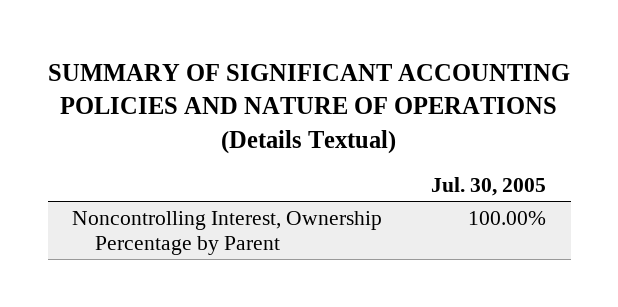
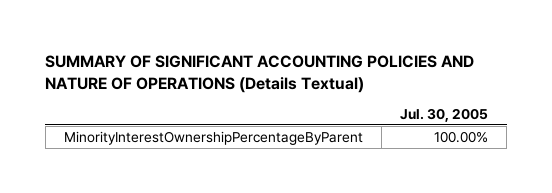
- Noncontrolling Interest, Ownership Percentage by Parent | 100.00%
+ MinorityInterestOwnershipPercentageByParent | 100.00%

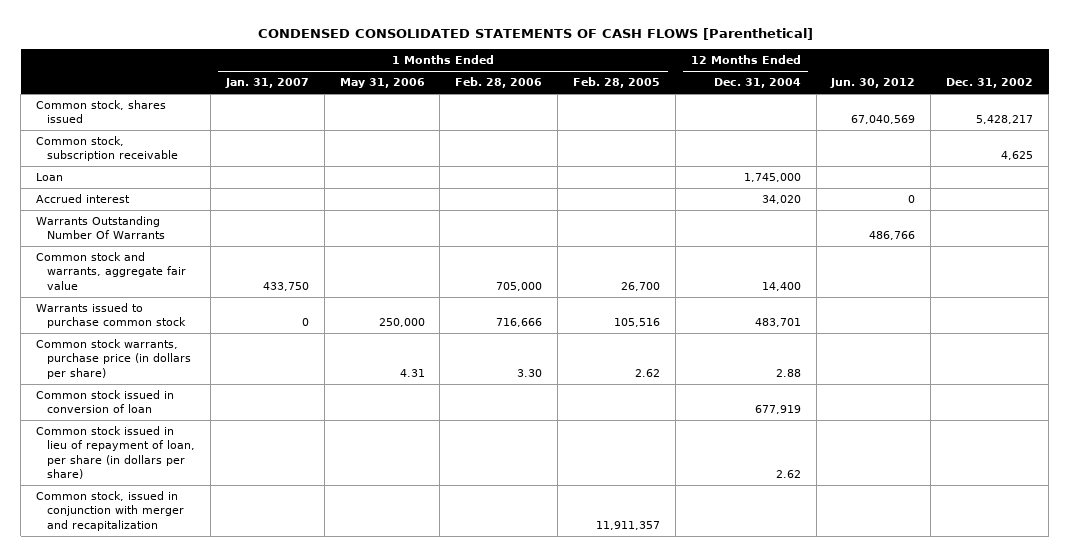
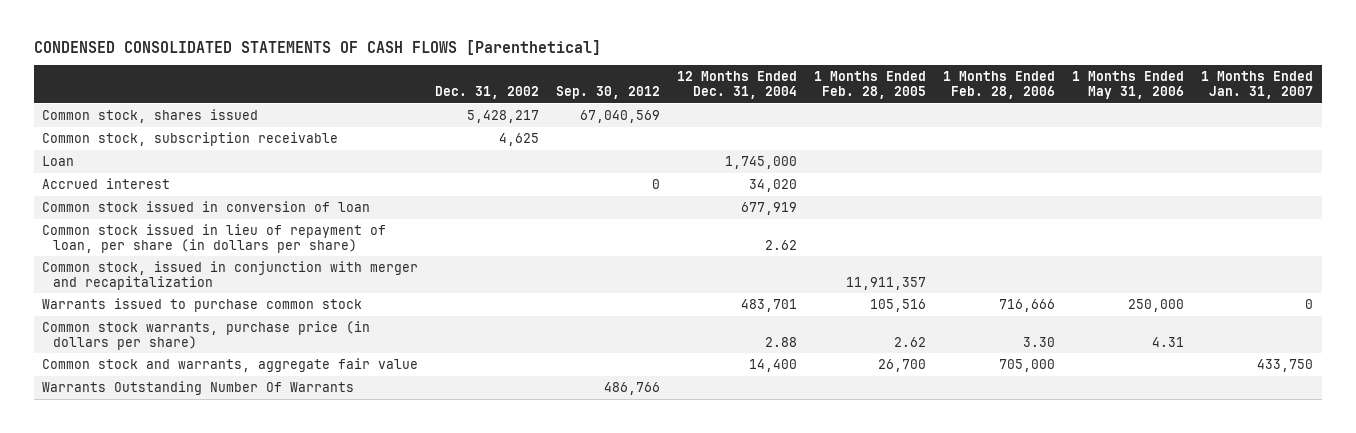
- | 1 Months Ended Jan. 31, 2007 | 1 Months Ended May 31, 2006 | 1 Months Ended Feb. 28, 2006 | 1 Months Ended Feb. 28, 2005 | 12 Months Ended Dec. 31, 2004 | Jun. 30, 2012 | Dec. 31, 2002
+ | Dec. 31, 2002 | Sep. 30, 2012 | 12 Months Ended Dec. 31, 2004 | 1 Months Ended Feb. 28, 2005 | 1 Months Ended Feb. 28, 2006 | 1 Months Ended May 31, 2006 | 1 Months Ended Jan. 31, 2007
moved down: Warrants issued to purchase common stock | | | 483,701 | 105,516 | 716,666 | 250,000 | 0
moved down: Common stock warrants, purchase price (in dollars per share) | | | 2.88 | 2.62 | 3.30 | 4.31 |
moved down: Common stock and warrants, aggregate fair value | | | 14,400 | 26,700 | 705,000 | | 433,750
moved down: Warrants Outstanding Number Of Warrants | | 486,766 | | | | |

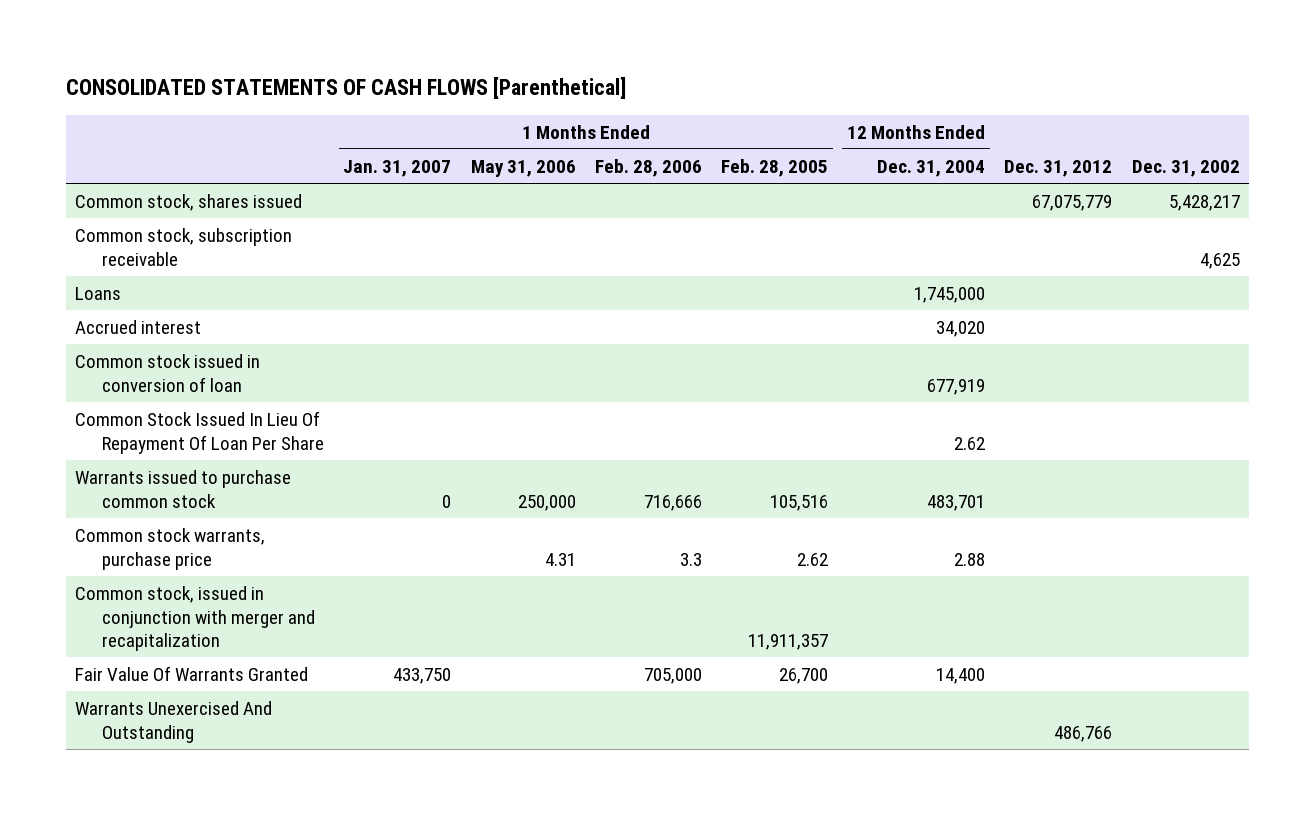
- CONDENSED CONSOLIDATED STATEMENTS OF CASH FLOWS [Parenthetical]
+ CONSOLIDATED STATEMENTS OF CASH FLOWS [Parenthetical]
- | Dec. 31, 2002 | Sep. 30, 2012 | 12 Months Ended Dec. 31, 2004 | 1 Months Ended Feb. 28, 2005 | 1 Months Ended Feb. 28, 2006 | 1 Months Ended May 31, 2006 | 1 Months Ended Jan. 31, 2007
+ | 1 Months Ended Jan. 31, 2007 | 1 Months Ended May 31, 2006 | 1 Months Ended Feb. 28, 2006 | 1 Months Ended Feb. 28, 2005 | 12 Months Ended Dec. 31, 2004 | Dec. 31, 2012 | Dec. 31, 2002
- Loan | | | 1,745,000 | | | |
+ Loans | | | | | 1,745,000 | |
- Common stock issued in lieu of repayment of loan, per share (in dollars per share) | | | 2.62 | | | |
+ Common Stock Issued In Lieu Of Repayment Of Loan Per Share | | | | | 2.62 | |
- Common stock warrants, purchase price (in dollars per share) | | | 2.88 | 2.62 | 3.30 | 4.31 |
- Common stock and warrants, aggregate fair value | | | 14,400 | 26,700 | 705,000 | | 433,750
- Warrants Outstanding Number Of Warrants | | 486,766 | | | | |
+ Common stock warrants, purchase price | | 4.31 | 3.3 | 2.62 | 2.88 | |
moved down: Common stock, issued in conjunction with merger and recapitalization | | | | 11,911,357 | | |
+ Fair Value Of Warrants Granted | 433,750 | | 705,000 | 26,700 | 14,400 | |
+ Warrants Unexercised And Outstanding | | | | | | 486,766 |

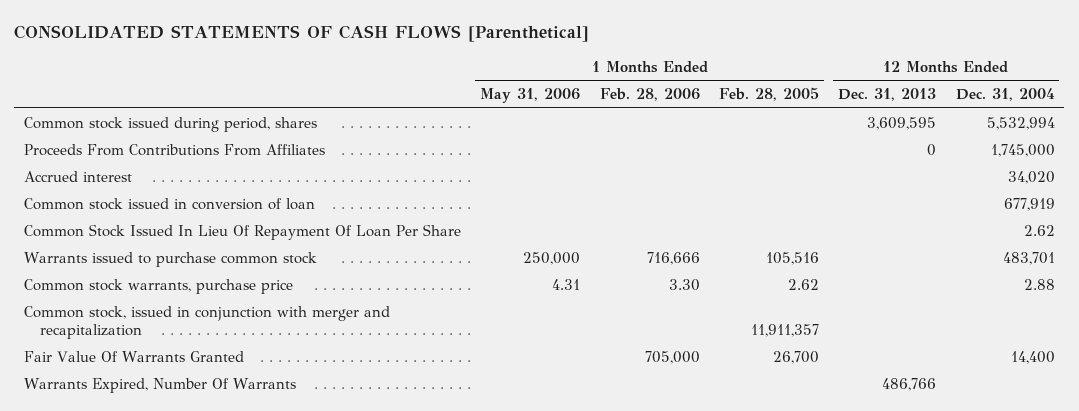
- | 1 Months Ended Jan. 31, 2007 | 1 Months Ended May 31, 2006 | 1 Months Ended Feb. 28, 2006 | 1 Months Ended Feb. 28, 2005 | 12 Months Ended Dec. 31, 2004 | Dec. 31, 2012 | Dec. 31, 2002
+ | 1 Months Ended May 31, 2006 | 1 Months Ended Feb. 28, 2006 | 1 Months Ended Feb. 28, 2005 | 12 Months Ended Dec. 31, 2013 | 12 Months Ended Dec. 31, 2004
- Common stock, shares issued | | | | | | 67,075,779 | 5,428,217
- Common stock, subscription receivable | | | | | | | 4,625
- Loans | | | | | 1,745,000 | |
+ Common stock issued during period, shares | | | | 3,609,595 | 5,532,994
+ Proceeds From Contributions From Affiliates | | | | 0 | 1,745,000
- Common stock warrants, purchase price | | 4.31 | 3.3 | 2.62 | 2.88 | |
+ Common stock warrants, purchase price | 4.31 | 3.30 | 2.62 | | 2.88
- Warrants Unexercised And Outstanding | | | | | | 486,766 |
+ Warrants Expired, Number Of Warrants | | | | 486,766 |

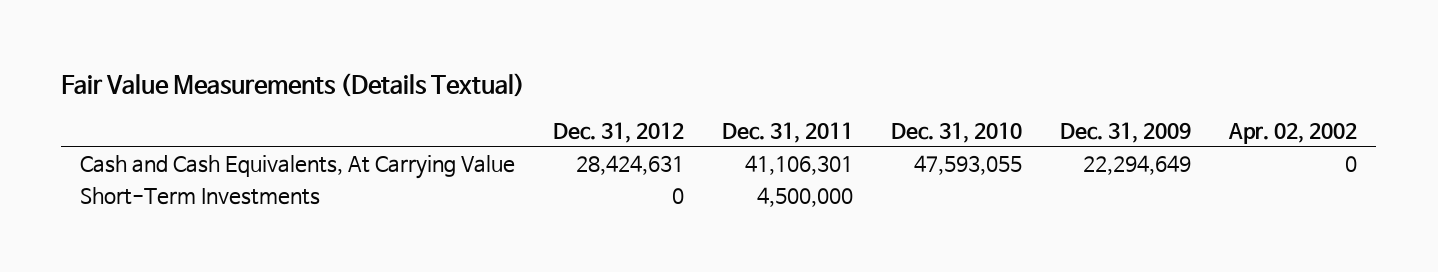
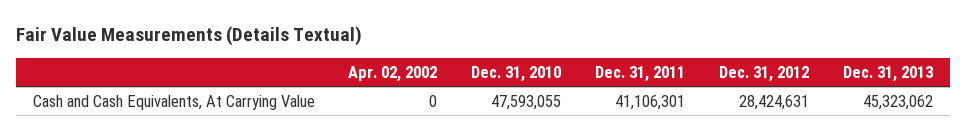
- | Dec. 31, 2012 | Dec. 31, 2011 | Dec. 31, 2010 | Dec. 31, 2009 | Apr. 02, 2002
+ | Apr. 02, 2002 | Dec. 31, 2010 | Dec. 31, 2011 | Dec. 31, 2012 | Dec. 31, 2013
- Short-Term Investments | 0 | 4,500,000 | | |

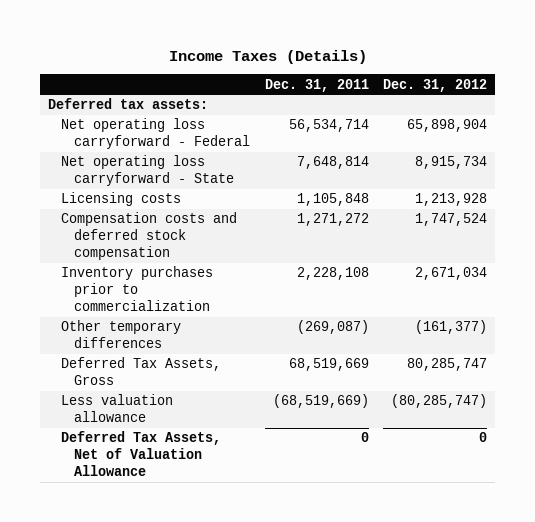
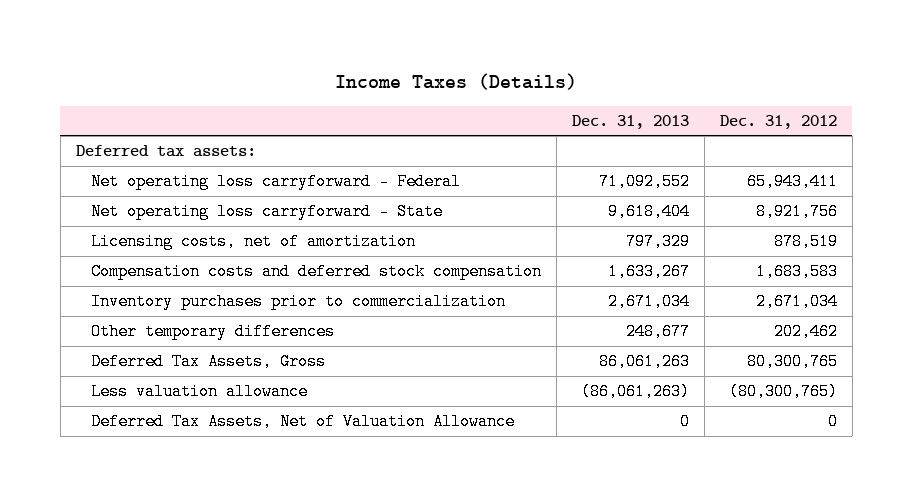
- | Dec. 31, 2011 | Dec. 31, 2012
+ | Dec. 31, 2013 | Dec. 31, 2012
- Net operating loss carryforward - Federal | 56,534,714 | 65,898,904
- Net operating loss carryforward - State | 7,648,814 | 8,915,734
- Licensing costs | 1,105,848 | 1,213,928
- Compensation costs and deferred stock compensation | 1,271,272 | 1,747,524
+ Net operating loss carryforward - Federal | 71,092,552 | 65,943,411
+ Net operating loss carryforward - State | 9,618,404 | 8,921,756
+ Licensing costs, net of amortization | 797,329 | 878,519
+ Compensation costs and deferred stock compensation | 1,633,267 | 1,683,583
- Other temporary differences | (269,087) | (161,377)
- Deferred Tax Assets, Gross | 68,519,669 | 80,285,747
- Less valuation allowance | (68,519,669) | (80,285,747)
+ Other temporary differences | 248,677 | 202,462
+ Deferred Tax Assets, Gross | 86,061,263 | 80,300,765
+ Less valuation allowance | (86,061,263) | (80,300,765)

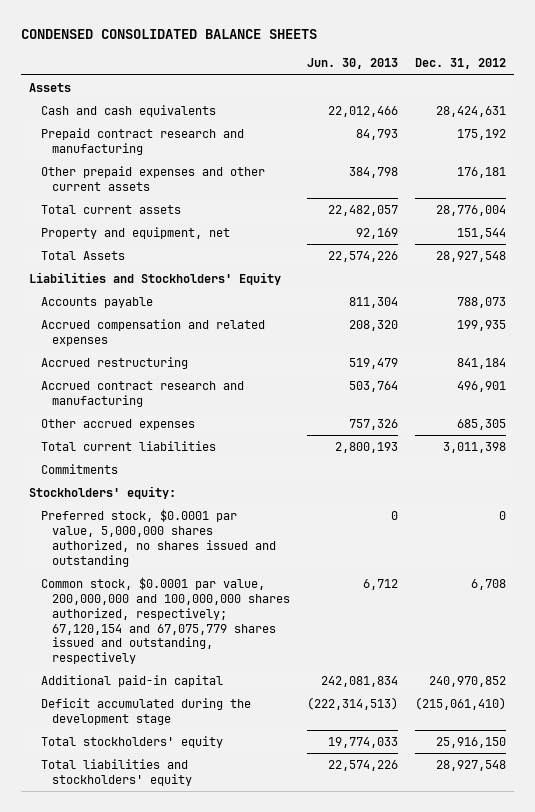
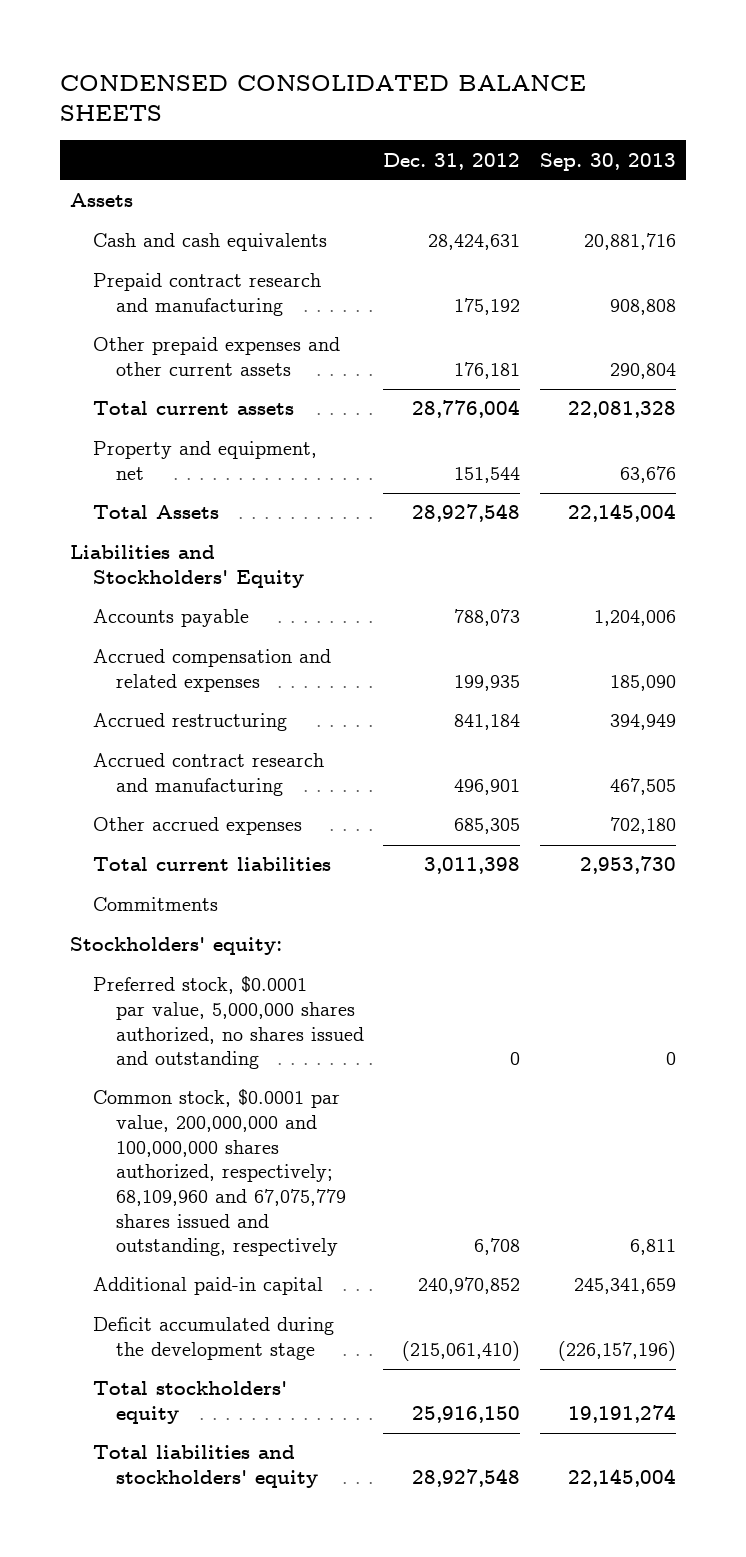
- | Jun. 30, 2013 | Dec. 31, 2012
+ | Dec. 31, 2012 | Sep. 30, 2013
- Common stock, $0.0001 par value, 200,000,000 and 100,000,000 shares authorized, respectively; 67,120,154 and 67,075,779 shares issued and outstanding, respectively | 6,712 | 6,708
+ Common stock, $0.0001 par value, 200,000,000 and 100,000,000 shares authorized, respectively; 68,109,960 and 67,075,779 shares issued and outstanding, respectively | 6,708 | 6,811

